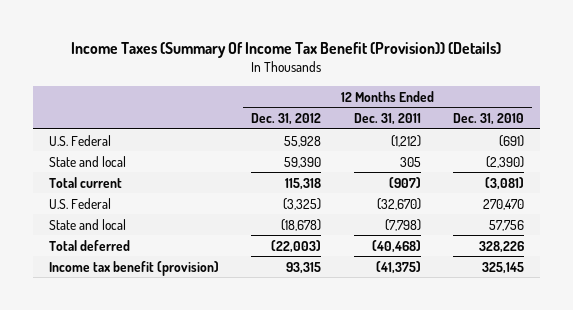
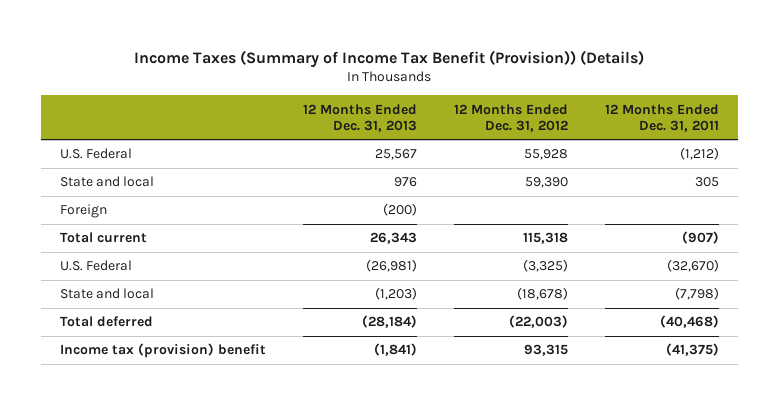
- Income Taxes (Summary Of Income Tax Benefit (Provision)) (Details)
+ Income Taxes (Summary of Income Tax Benefit (Provision)) (Details)
- | 12 Months Ended Dec. 31, 2012 | 12 Months Ended Dec. 31, 2011 | 12 Months Ended Dec. 31, 2010
+ | 12 Months Ended Dec. 31, 2013 | 12 Months Ended Dec. 31, 2012 | 12 Months Ended Dec. 31, 2011
+ Foreign | (200) | |
- Income tax benefit (provision) | 93,315 | (41,375) | 325,145
+ Income tax (provision) benefit | (1,841) | 93,315 | (41,375)

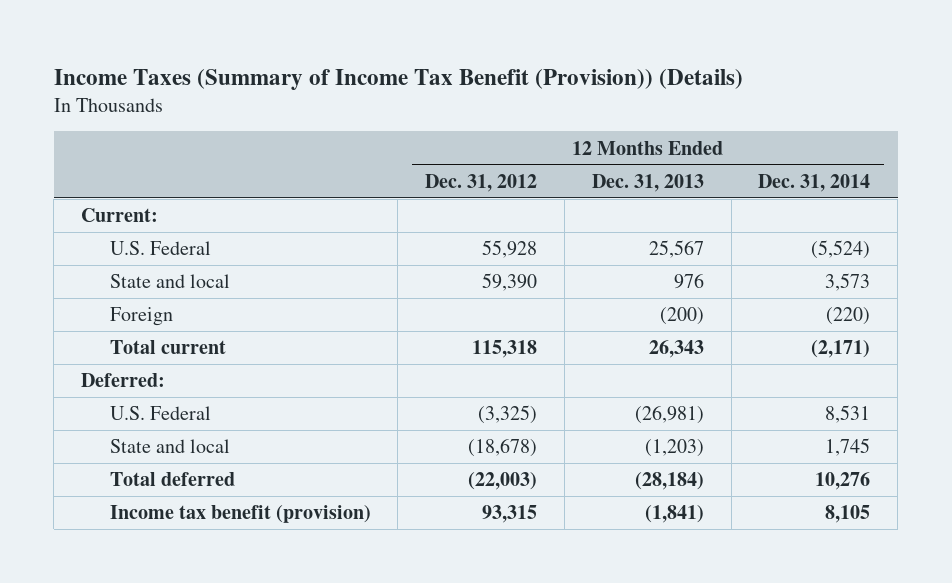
- | 12 Months Ended Dec. 31, 2013 | 12 Months Ended Dec. 31, 2012 | 12 Months Ended Dec. 31, 2011
+ | 12 Months Ended Dec. 31, 2012 | 12 Months Ended Dec. 31, 2013 | 12 Months Ended Dec. 31, 2014
+ Current:
+ Deferred:
- Income tax (provision) benefit | (1,841) | 93,315 | (41,375)
+ Income tax benefit (provision) | 93,315 | (1,841) | 8,105

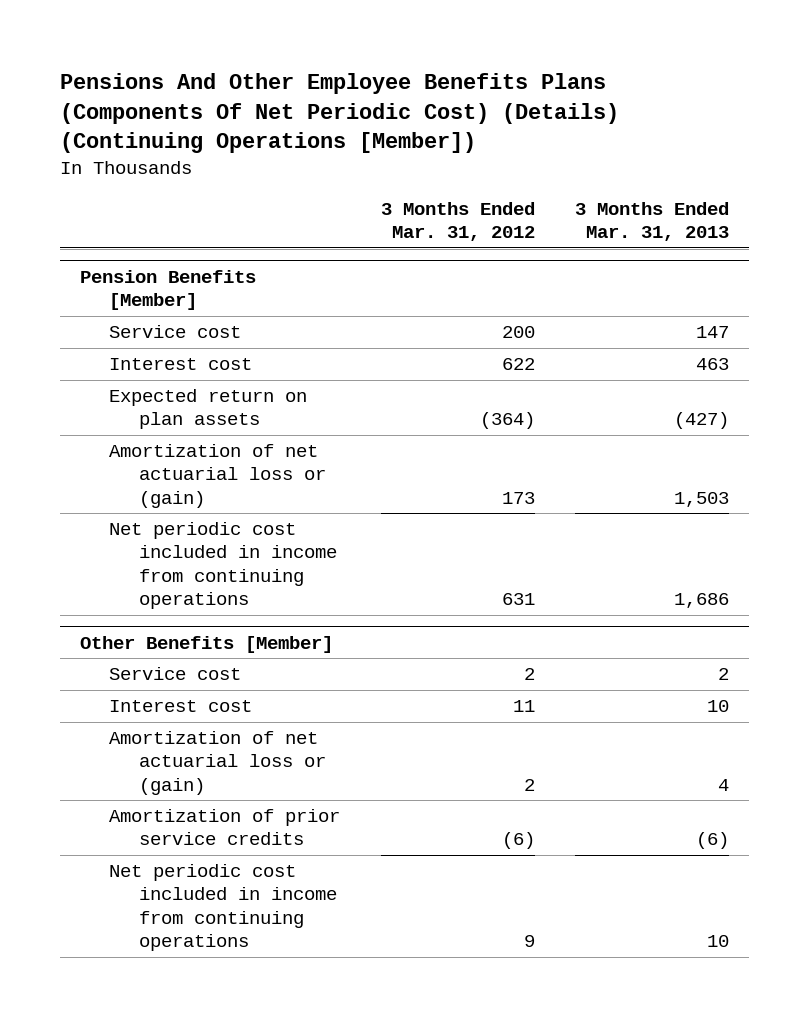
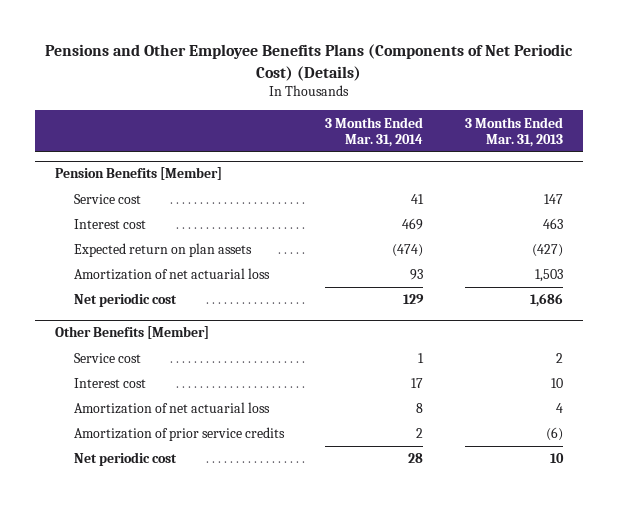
- Pensions And Other Employee Benefits Plans (Components Of Net Periodic Cost) (Details) (Continuing Operations [Member])
+ Pensions and Other Employee Benefits Plans (Components of Net Periodic Cost) (Details)
- | 3 Months Ended Mar. 31, 2012 | 3 Months Ended Mar. 31, 2013
+ | 3 Months Ended Mar. 31, 2014 | 3 Months Ended Mar. 31, 2013
@ Pension Benefits [Member]
- Amortization of net actuarial loss or (gain) | 173 | 1,503
- Net periodic cost included in income from continuing operations | 631 | 1,686
+ Amortization of net actuarial loss | 93 | 1,503
+ Net periodic cost | 129 | 1,686
@ Other Benefits [Member]
- Amortization of net actuarial loss or (gain) | 2 | 4
+ Amortization of net actuarial loss | 8 | 4
- Net periodic cost included in income from continuing operations | 9 | 10
+ Net periodic cost | 28 | 10

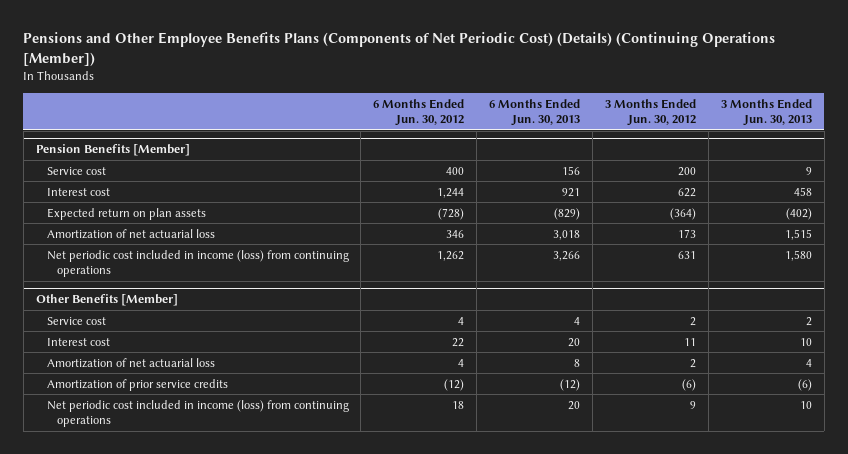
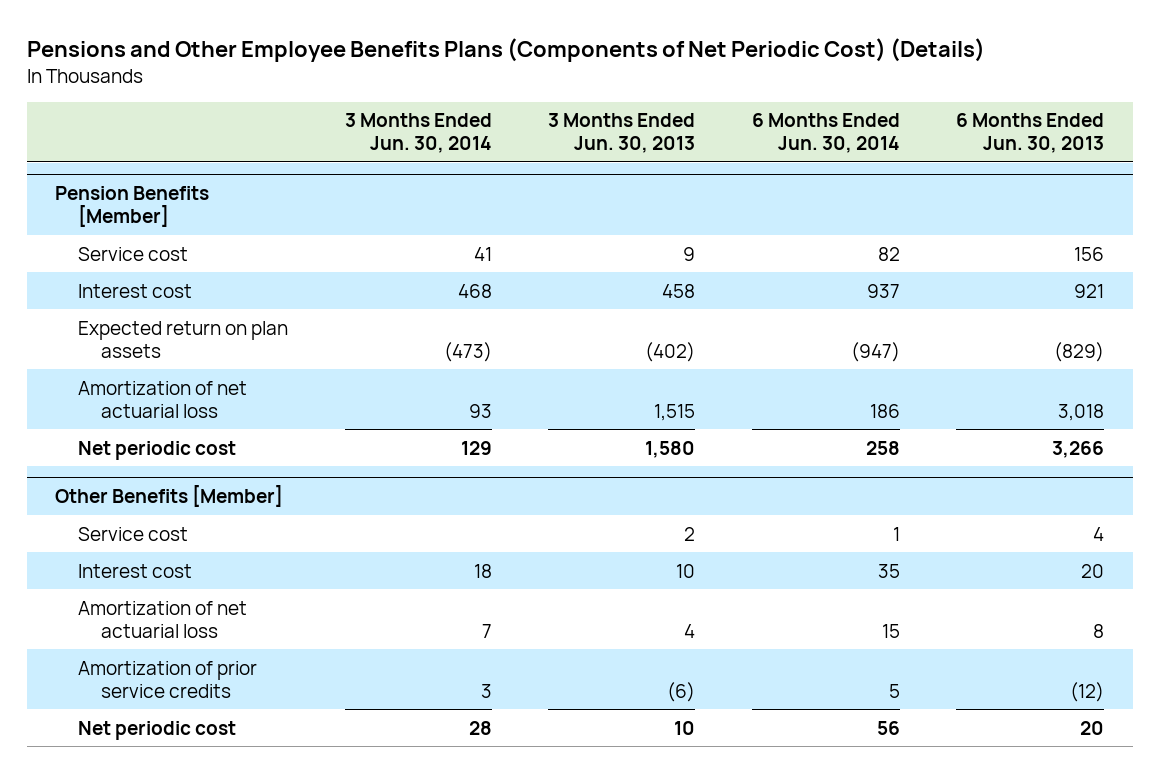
- Pensions and Other Employee Benefits Plans (Components of Net Periodic Cost) (Details) (Continuing Operations [Member])
+ Pensions and Other Employee Benefits Plans (Components of Net Periodic Cost) (Details)
- | 6 Months Ended Jun. 30, 2012 | 6 Months Ended Jun. 30, 2013 | 3 Months Ended Jun. 30, 2012 | 3 Months Ended Jun. 30, 2013
+ | 3 Months Ended Jun. 30, 2014 | 3 Months Ended Jun. 30, 2013 | 6 Months Ended Jun. 30, 2014 | 6 Months Ended Jun. 30, 2013
@ Pension Benefits [Member]
- Net periodic cost included in income (loss) from continuing operations | 1,262 | 3,266 | 631 | 1,580
+ Net periodic cost | 129 | 1,580 | 258 | 3,266
@ Other Benefits [Member]
- Net periodic cost included in income (loss) from continuing operations | 18 | 20 | 9 | 10
+ Net periodic cost | 28 | 10 | 56 | 20

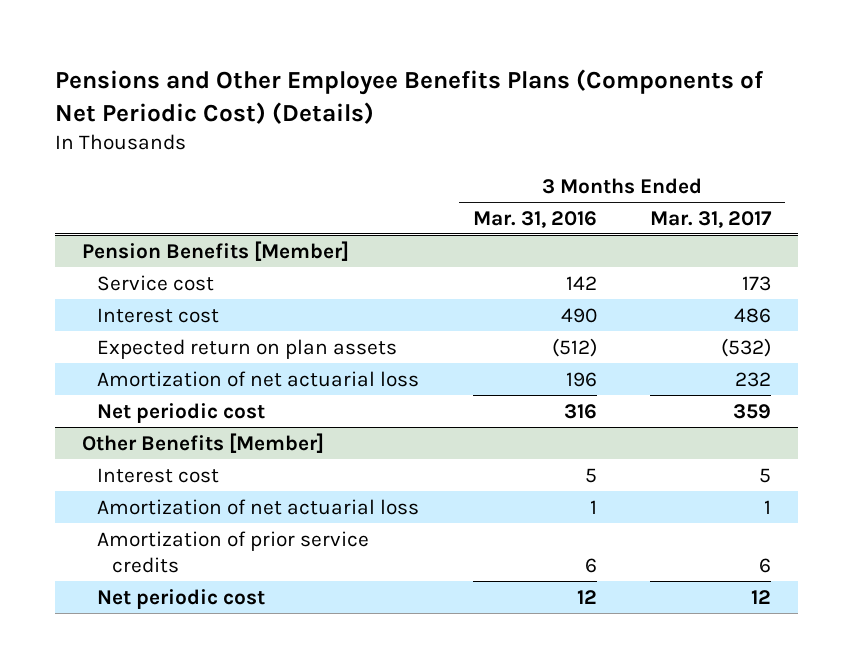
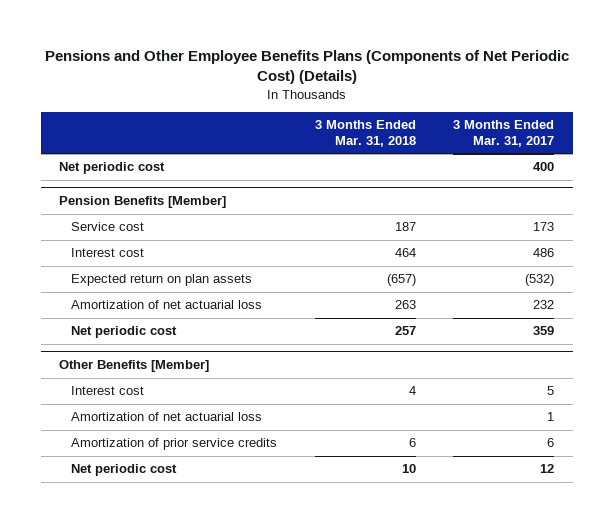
- | 3 Months Ended Mar. 31, 2016 | 3 Months Ended Mar. 31, 2017
+ | 3 Months Ended Mar. 31, 2018 | 3 Months Ended Mar. 31, 2017
+ Net periodic cost | | 400

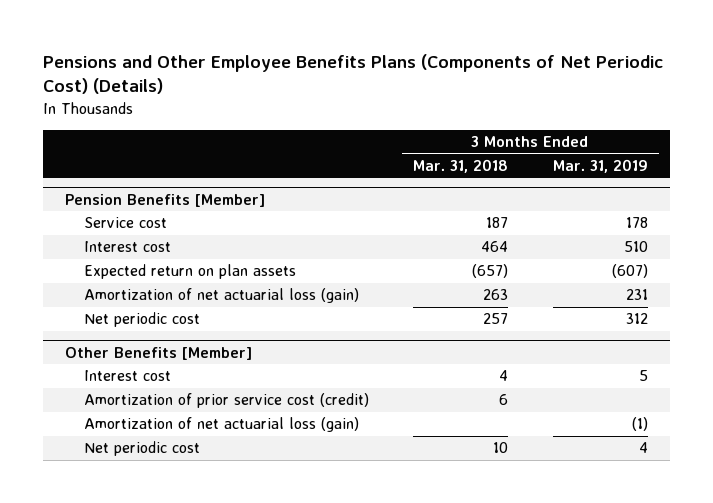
- | 3 Months Ended Mar. 31, 2018 | 3 Months Ended Mar. 31, 2017
+ | 3 Months Ended Mar. 31, 2018 | 3 Months Ended Mar. 31, 2019
- Net periodic cost | | 400
@ Pension Benefits [Member]
- Amortization of net actuarial loss | 263 | 232
+ Amortization of net actuarial loss (gain) | 263 | 231
@ Other Benefits [Member]
- Amortization of net actuarial loss | | 1
- Amortization of prior service credits | 6 | 6
+ Amortization of prior service cost (credit) | 6 |
+ Amortization of net actuarial loss (gain) | | (1)

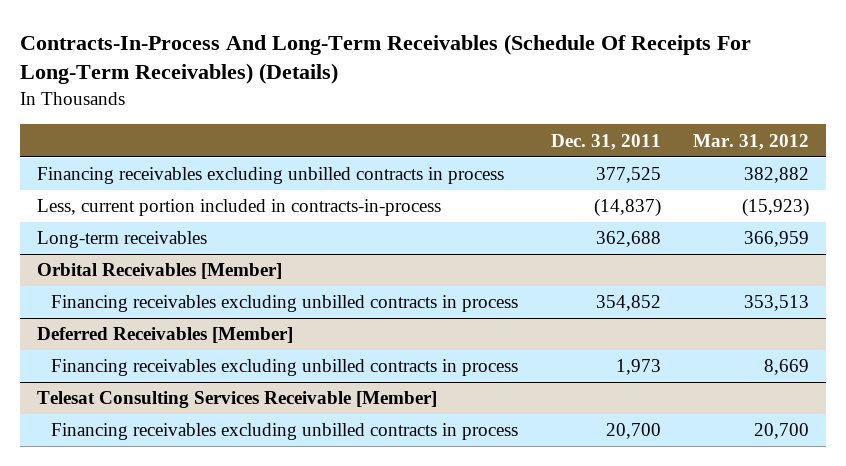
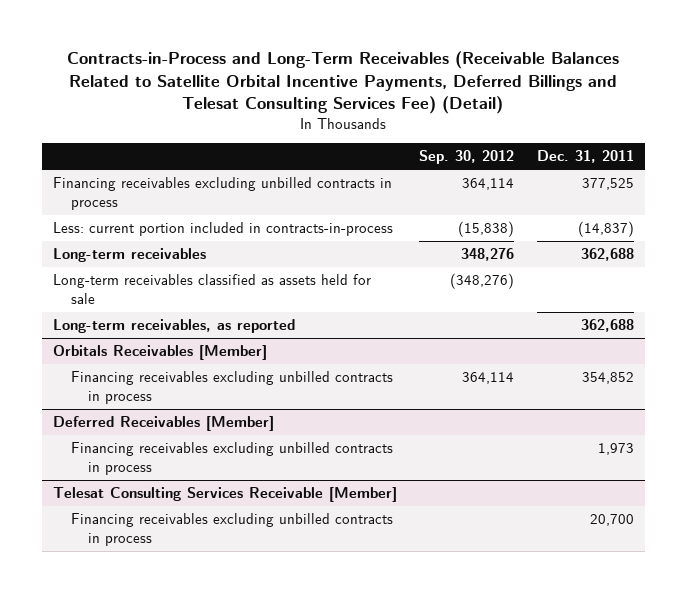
- Contracts-In-Process And Long-Term Receivables (Schedule Of Receipts For Long-Term Receivables) (Details)
+ Contracts-in-Process and Long-Term Receivables (Receivable Balances Related to Satellite Orbital Incentive Payments, Deferred Billings and Telesat Consulting Services Fee) (Detail)
- | Dec. 31, 2011 | Mar. 31, 2012
+ | Sep. 30, 2012 | Dec. 31, 2011
- Less, current portion included in contracts-in-process | (14,837) | (15,923)
+ Less: current portion included in contracts-in-process | (15,838) | (14,837)
- Orbital Receivables [Member]
+ Long-term receivables classified as assets held for sale | (348,276) |
+ Long-term receivables, as reported | | 362,688
+ Orbitals Receivables [Member]

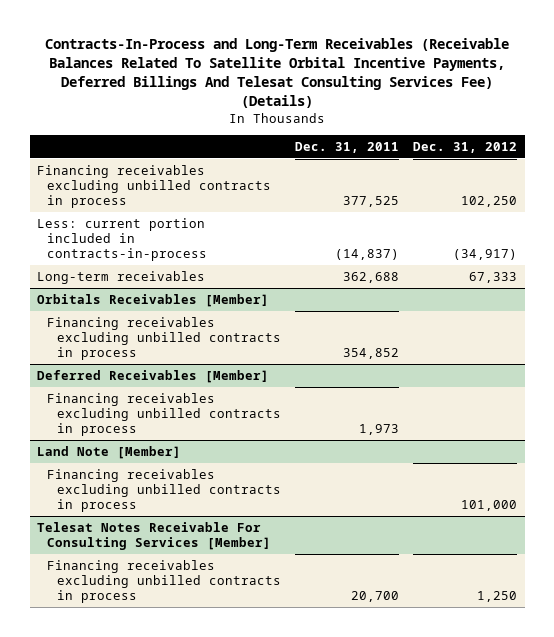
- Contracts-in-Process and Long-Term Receivables (Receivable Balances Related to Satellite Orbital Incentive Payments, Deferred Billings and Telesat Consulting Services Fee) (Detail)
+ Contracts-In-Process and Long-Term Receivables (Receivable Balances Related To Satellite Orbital Incentive Payments, Deferred Billings And Telesat Consulting Services Fee) (Details)
- | Sep. 30, 2012 | Dec. 31, 2011
+ | Dec. 31, 2011 | Dec. 31, 2012
- Long-term receivables classified as assets held for sale | (348,276) |
- Long-term receivables, as reported | | 362,688
- Telesat Consulting Services Receivable [Member]
+ Land Note [Member]
+ Financing receivables excluding unbilled contracts in process | | 101,000
+ Telesat Notes Receivable For Consulting Services [Member]

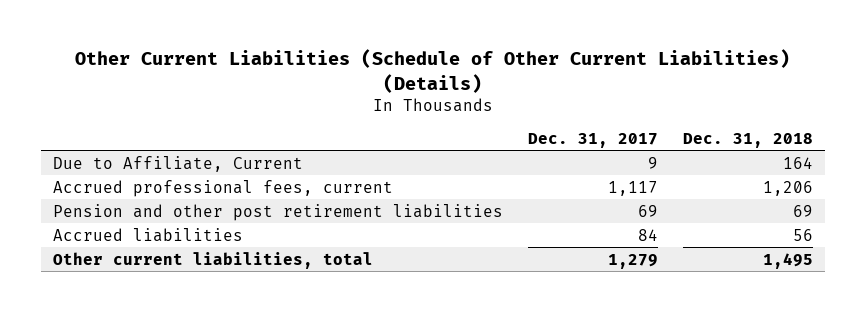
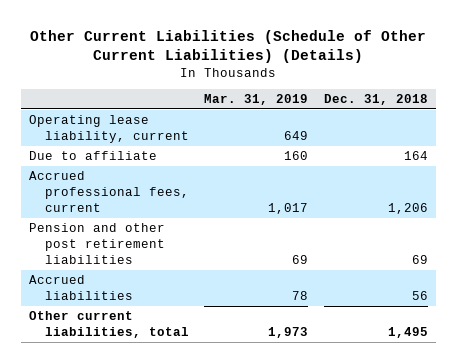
- | Dec. 31, 2017 | Dec. 31, 2018
+ | Mar. 31, 2019 | Dec. 31, 2018
- Due to Affiliate, Current | 9 | 164
+ Operating lease liability, current | 649 |
+ Due to affiliate | 160 | 164

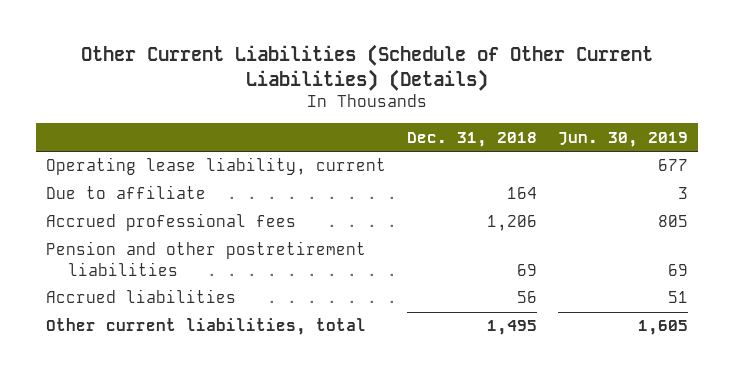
- | Mar. 31, 2019 | Dec. 31, 2018
+ | Dec. 31, 2018 | Jun. 30, 2019
- Accrued professional fees, current | 1,017 | 1,206
- Pension and other post retirement liabilities | 69 | 69
+ Accrued professional fees | 1,206 | 805
+ Pension and other postretirement liabilities | 69 | 69

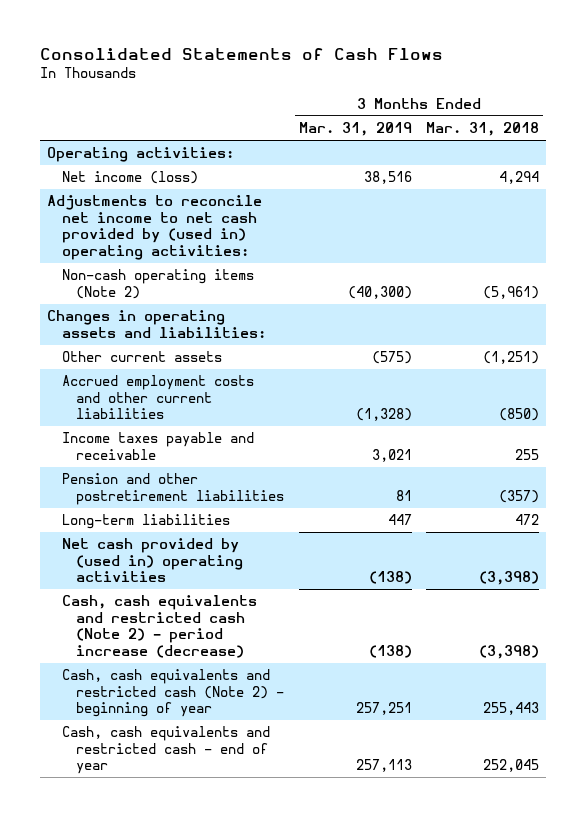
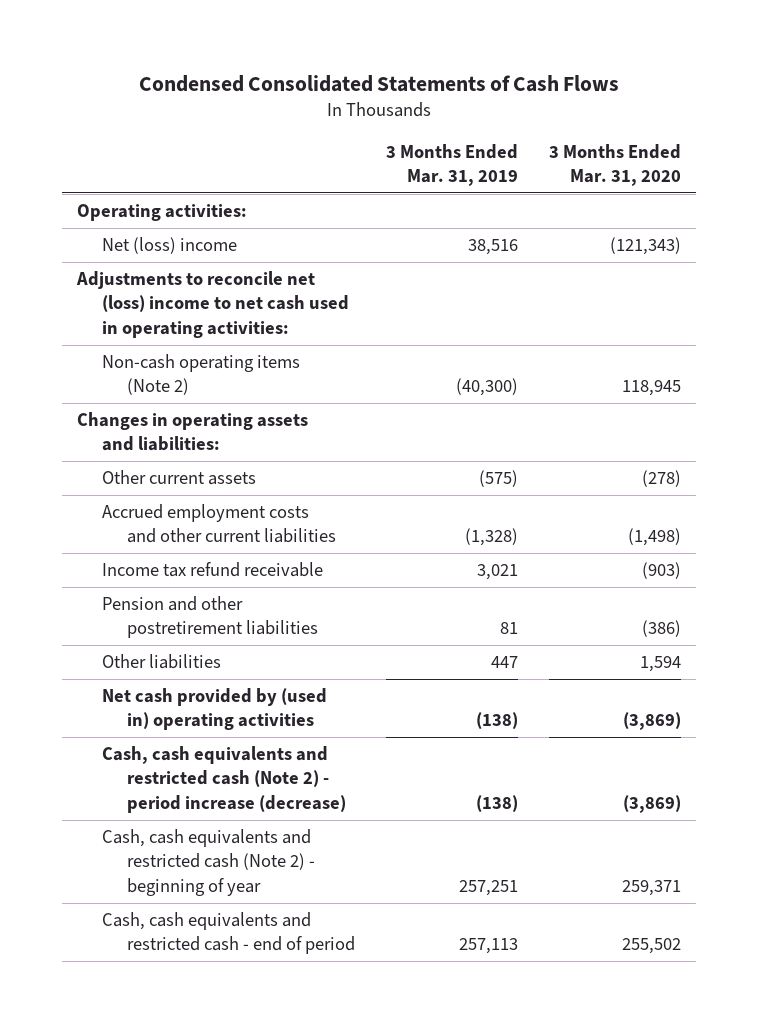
- Consolidated Statements of Cash Flows
+ Condensed Consolidated Statements of Cash Flows
- | 3 Months Ended Mar. 31, 2019 | 3 Months Ended Mar. 31, 2018
+ | 3 Months Ended Mar. 31, 2019 | 3 Months Ended Mar. 31, 2020
- Net income (loss) | 38,516 | 4,294
- Adjustments to reconcile net income to net cash provided by (used in) operating activities:
+ Net (loss) income | 38,516 | (121,343)
+ Adjustments to reconcile net (loss) income to net cash used in operating activities:
- Income taxes payable and receivable | 3,021 | 255
+ Income tax refund receivable | 3,021 | (903)
- Long-term liabilities | 447 | 472
+ Other liabilities | 447 | 1,594
- Cash, cash equivalents and restricted cash - end of year | 257,113 | 252,045
+ Cash, cash equivalents and restricted cash - end of period | 257,113 | 255,502

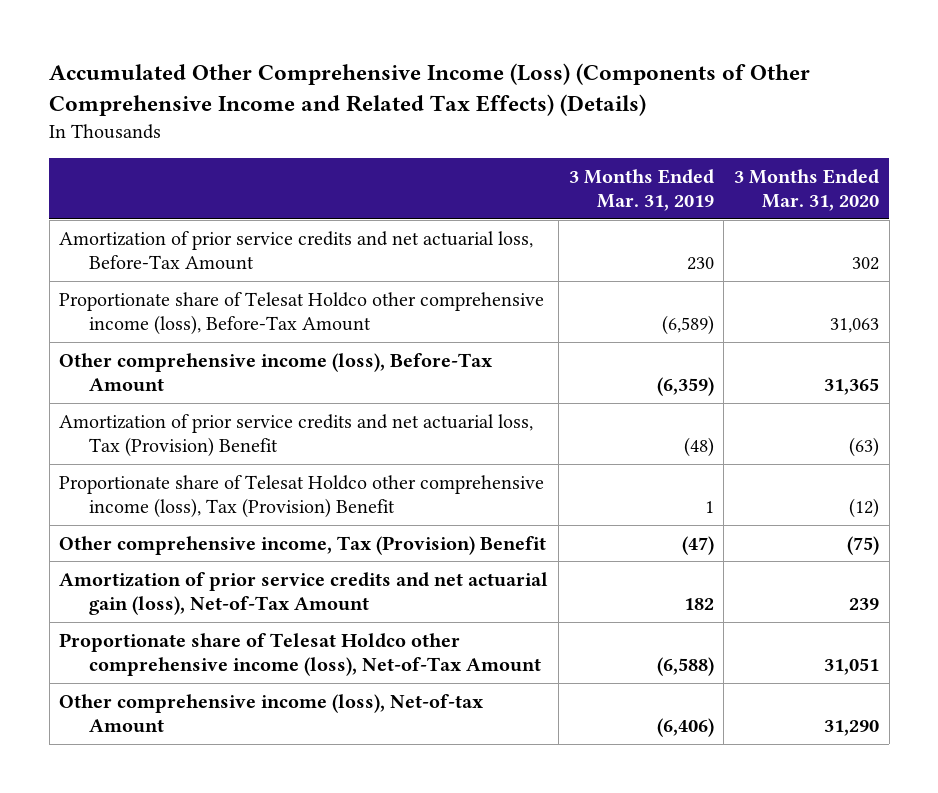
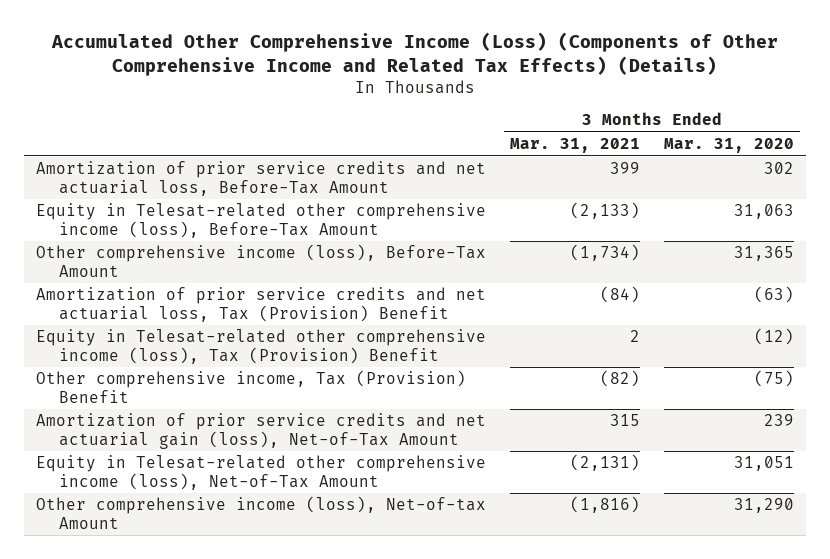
- | 3 Months Ended Mar. 31, 2019 | 3 Months Ended Mar. 31, 2020
+ | 3 Months Ended Mar. 31, 2021 | 3 Months Ended Mar. 31, 2020
- Proportionate share of Telesat Holdco other comprehensive income (loss), Before-Tax Amount | (6,589) | 31,063
+ Equity in Telesat-related other comprehensive income (loss), Before-Tax Amount | (2,133) | 31,063
- Proportionate share of Telesat Holdco other comprehensive income (loss), Tax (Provision) Benefit | 1 | (12)
+ Equity in Telesat-related other comprehensive income (loss), Tax (Provision) Benefit | 2 | (12)
- Proportionate share of Telesat Holdco other comprehensive income (loss), Net-of-Tax Amount | (6,588) | 31,051
+ Equity in Telesat-related other comprehensive income (loss), Net-of-Tax Amount | (2,131) | 31,051

